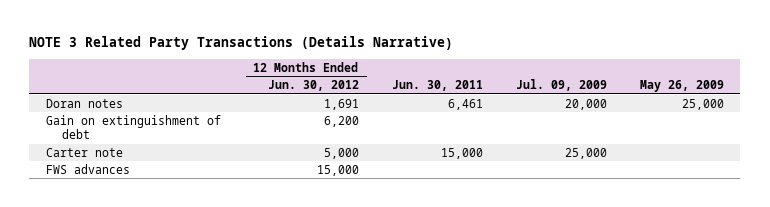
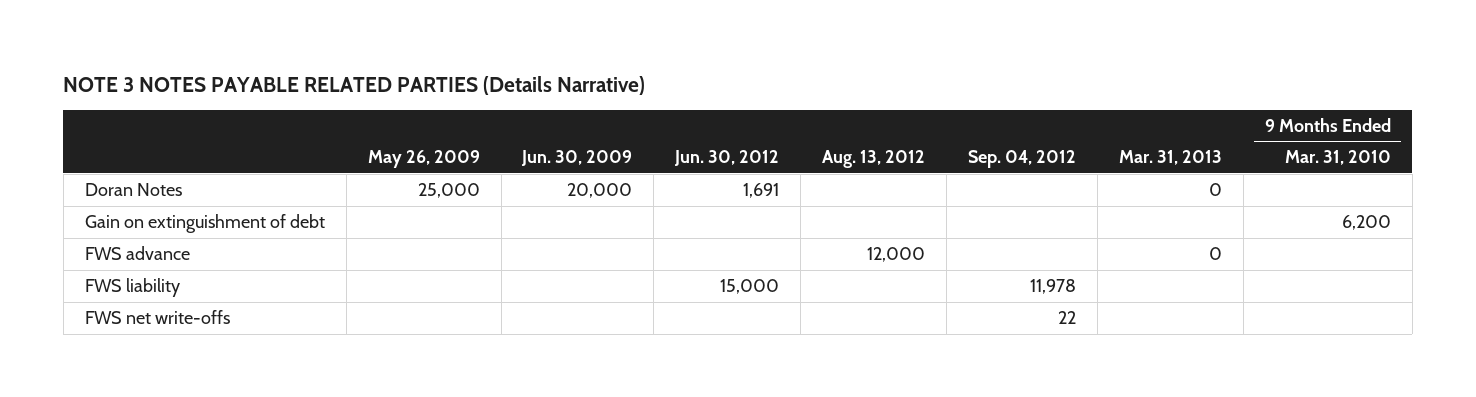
- NOTE 3 Related Party Transactions (Details Narrative)
+ NOTE 3 NOTES PAYABLE RELATED PARTIES (Details Narrative)
- | 12 Months Ended Jun. 30, 2012 | Jun. 30, 2011 | Jul. 09, 2009 | May 26, 2009
+ | May 26, 2009 | Jun. 30, 2009 | Jun. 30, 2012 | Aug. 13, 2012 | Sep. 04, 2012 | Mar. 31, 2013 | 9 Months Ended Mar. 31, 2010
- Doran notes | 1,691 | 6,461 | 20,000 | 25,000
+ Doran Notes | 25,000 | 20,000 | 1,691 | | | 0 |
- Carter note | 5,000 | 15,000 | 25,000 |
- FWS advances | 15,000 | | |
+ FWS advance | | | | 12,000 | | 0 |
+ FWS liability | | | 15,000 | | 11,978 | |
+ FWS net write-offs | | | | | 22 | |

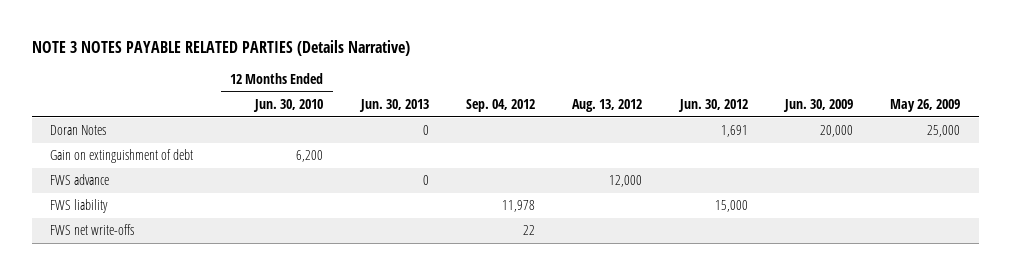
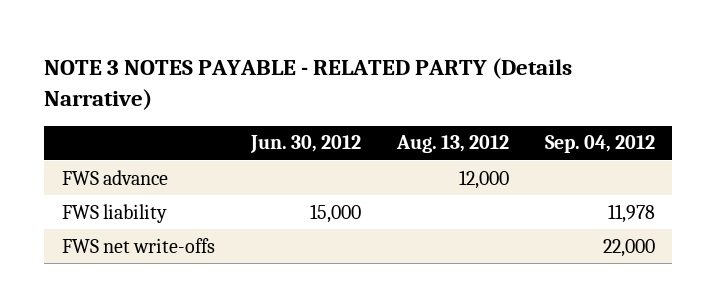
- NOTE 3 NOTES PAYABLE RELATED PARTIES (Details Narrative)
+ NOTE 3 NOTES PAYABLE - RELATED PARTY (Details Narrative)
- | 12 Months Ended Jun. 30, 2010 | Jun. 30, 2013 | Sep. 04, 2012 | Aug. 13, 2012 | Jun. 30, 2012 | Jun. 30, 2009 | May 26, 2009
+ | Jun. 30, 2012 | Aug. 13, 2012 | Sep. 04, 2012
- Doran Notes | | 0 | | | 1,691 | 20,000 | 25,000
- Gain on extinguishment of debt | 6,200 | | | | | |
- FWS net write-offs | | | 22 | | | |
+ FWS net write-offs | | | 22,000

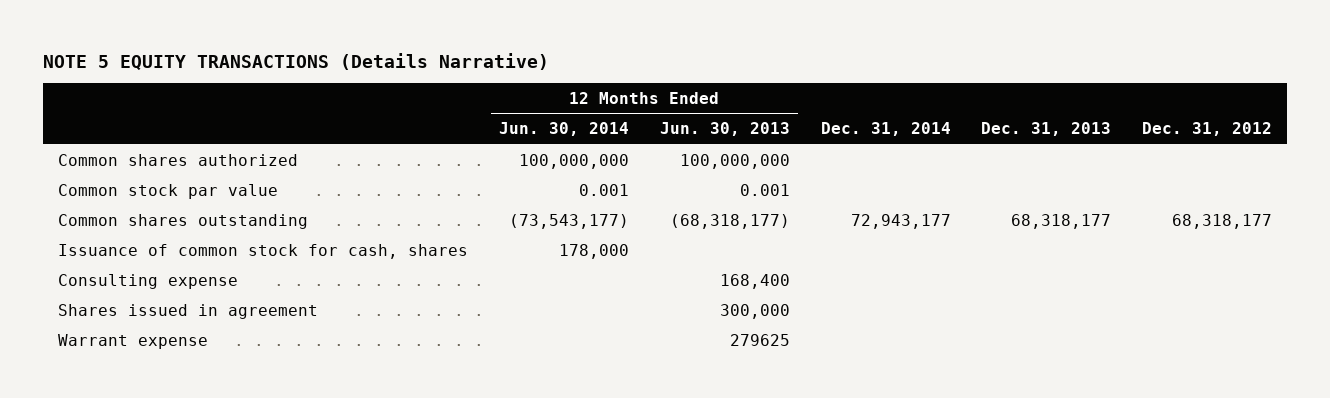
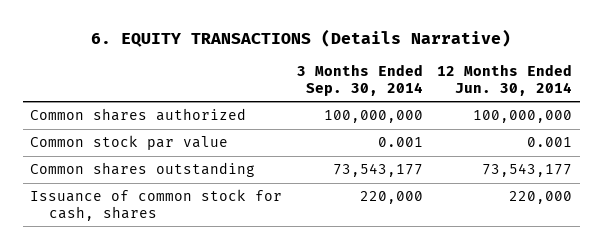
- NOTE 5 EQUITY TRANSACTIONS (Details Narrative)
+ 6. EQUITY TRANSACTIONS (Details Narrative)
- | 12 Months Ended Jun. 30, 2014 | 12 Months Ended Jun. 30, 2013 | Dec. 31, 2014 | Dec. 31, 2013 | Dec. 31, 2012
+ | 3 Months Ended Sep. 30, 2014 | 12 Months Ended Jun. 30, 2014
- Common shares outstanding | (73,543,177) | (68,318,177) | 72,943,177 | 68,318,177 | 68,318,177
- Issuance of common stock for cash, shares | 178,000 | | | |
- Consulting expense | | 168,400 | | |
- Shares issued in agreement | | 300,000 | | |
- Warrant expense | | 279625 | | |
+ Common shares outstanding | 73,543,177 | 73,543,177
+ Issuance of common stock for cash, shares | 220,000 | 220,000

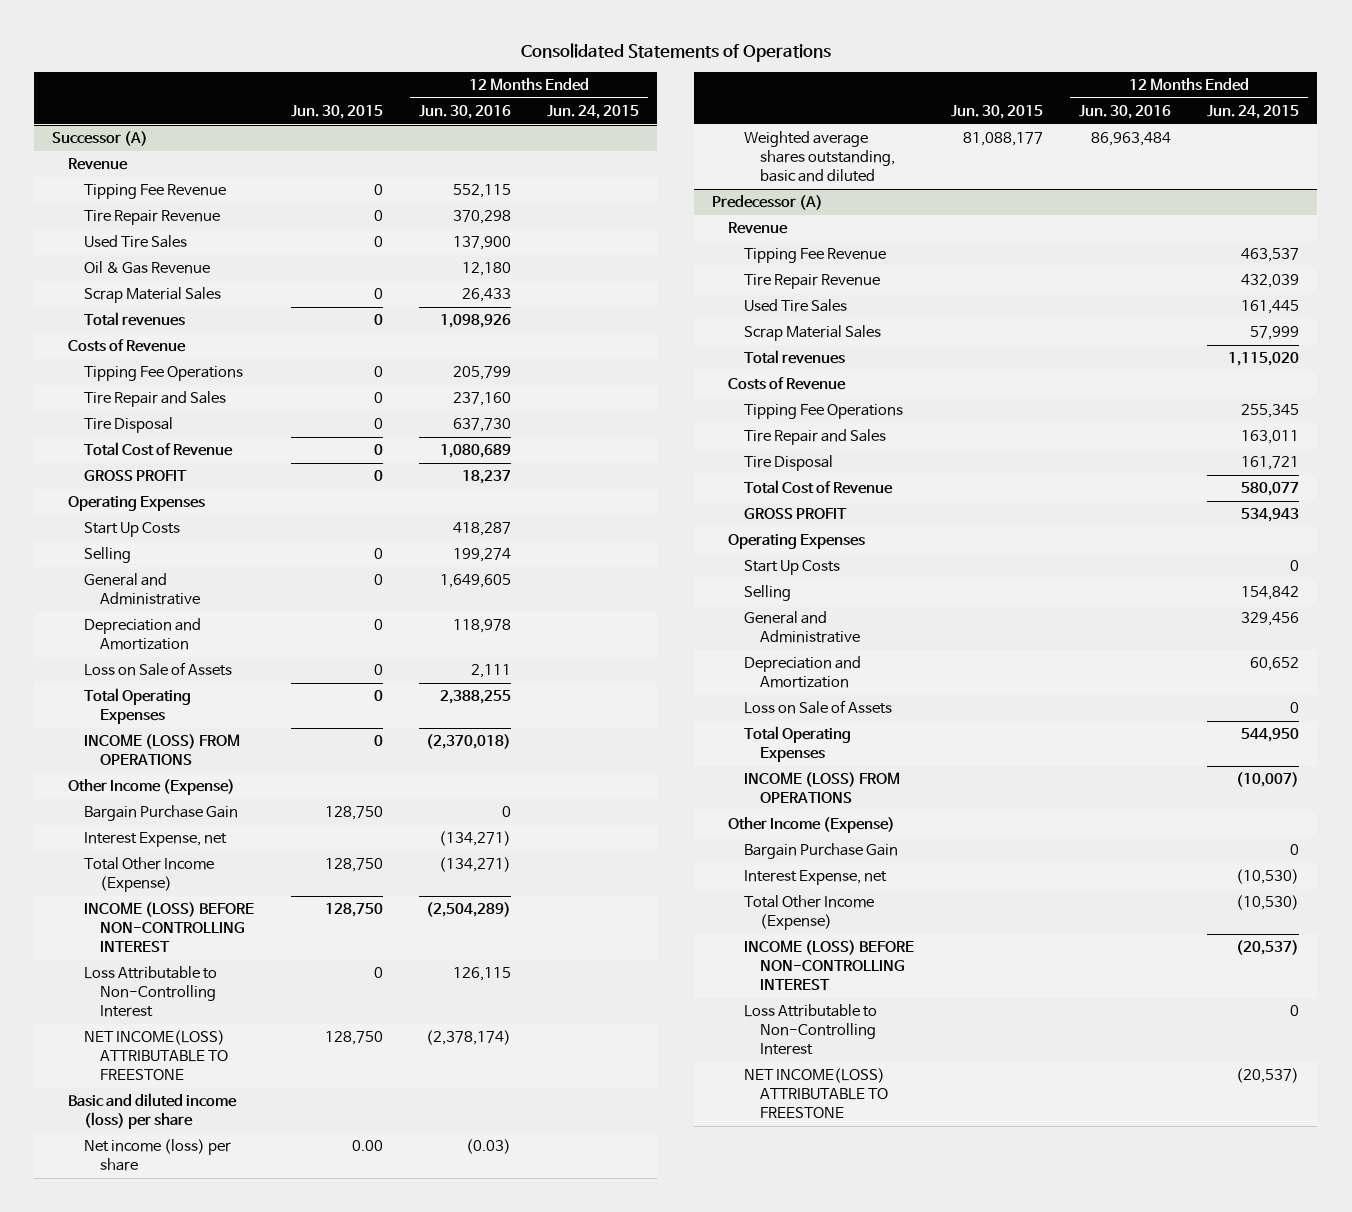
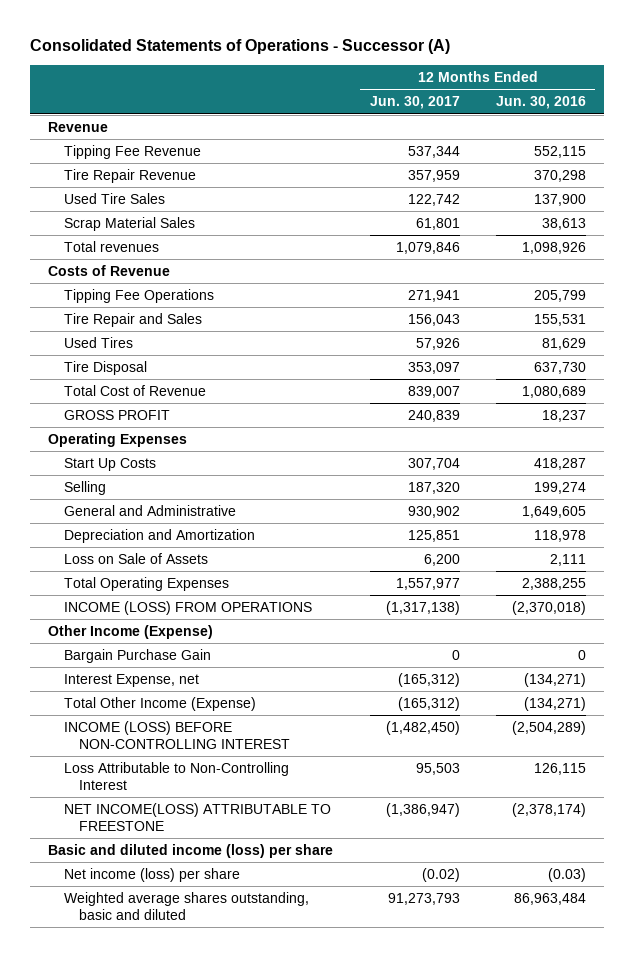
- Consolidated Statements of Operations
+ Consolidated Statements of Operations - Successor (A)
- | Jun. 30, 2015 | 12 Months Ended Jun. 30, 2016 | 12 Months Ended Jun. 24, 2015
+ | 12 Months Ended Jun. 30, 2017 | 12 Months Ended Jun. 30, 2016
- Successor (A)
- Oil & Gas Revenue | | 12,180 |
- Scrap Material Sales | 0 | 26,433 |
+ Scrap Material Sales | 61,801 | 38,613
- Tire Repair and Sales | 0 | 237,160 |
+ Tire Repair and Sales | 156,043 | 155,531
+ Used Tires | 57,926 | 81,629
- Predecessor (A)
- Revenue
- Tipping Fee Revenue | | | 463,537
- Tire Repair Revenue | | | 432,039
- Used Tire Sales | | | 161,445
- Scrap Material Sales | | | 57,999
- Total revenues | | | 1,115,020
- Costs of Revenue
- Tipping Fee Operations | | | 255,345
- Tire Repair and Sales | | | 163,011
- Tire Disposal | | | 161,721
- Total Cost of Revenue | | | 580,077
- GROSS PROFIT | | | 534,943
- Operating Expenses
- Start Up Costs | | | 0
- Selling | | | 154,842
- General and Administrative | | | 329,456
- Depreciation and Amortization | | | 60,652
- Loss on Sale of Assets | | | 0
- Total Operating Expenses | | | 544,950
- INCOME (LOSS) FROM OPERATIONS | | | (10,007)
- Other Income (Expense)
- Bargain Purchase Gain | | | 0
- Interest Expense, net | | | (10,530)
- Total Other Income (Expense) | | | (10,530)
- INCOME (LOSS) BEFORE NON-CONTROLLING INTEREST | | | (20,537)
- Loss Attributable to Non-Controlling Interest | | | 0
- NET INCOME(LOSS) ATTRIBUTABLE TO FREESTONE | | | (20,537)

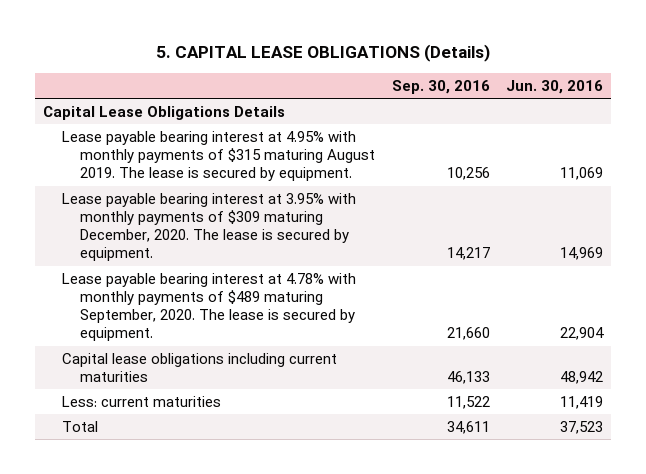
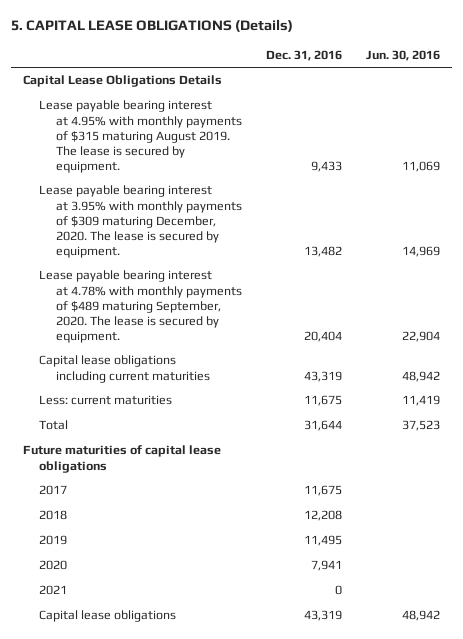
- | Sep. 30, 2016 | Jun. 30, 2016
+ | Dec. 31, 2016 | Jun. 30, 2016
+ Future maturities of capital lease obligations
+ 2017 | 11,675 |
+ 2018 | 12,208 |
+ 2019 | 11,495 |
+ 2020 | 7,941 |
+ 2021 | 0 |
+ Capital lease obligations | 43,319 | 48,942

